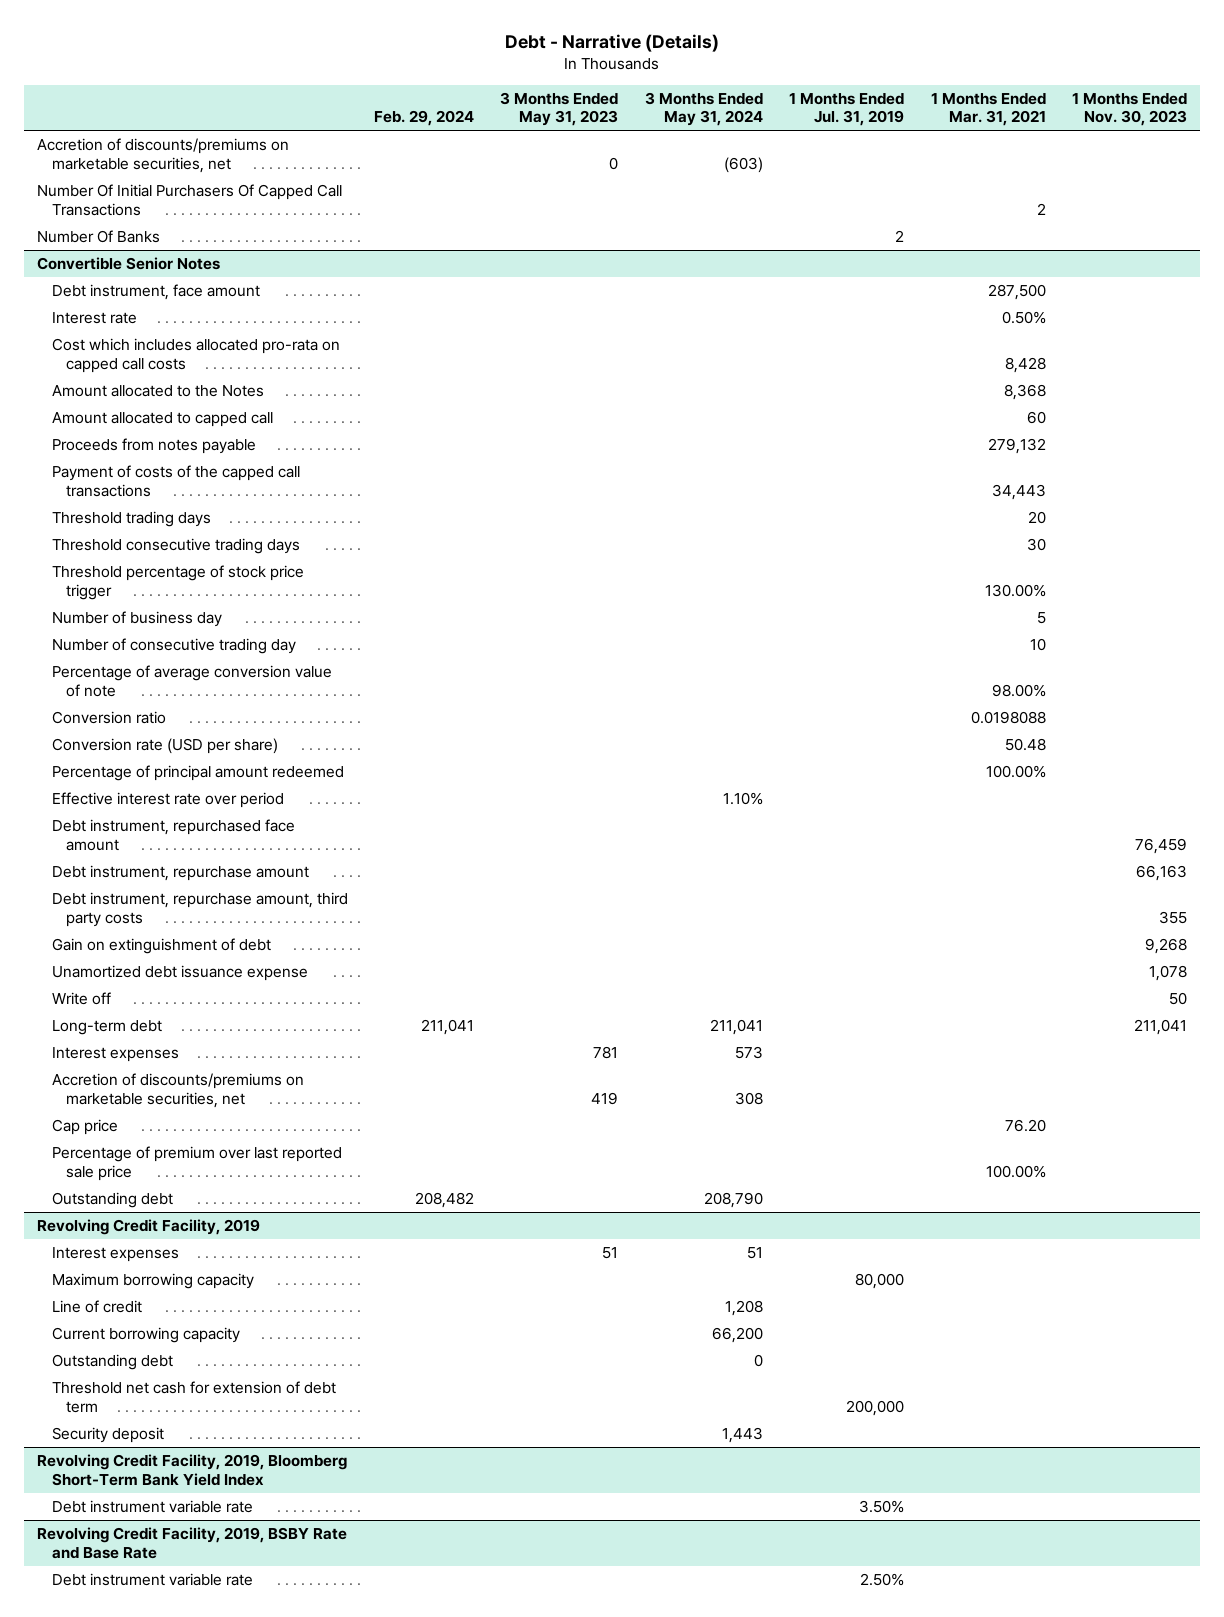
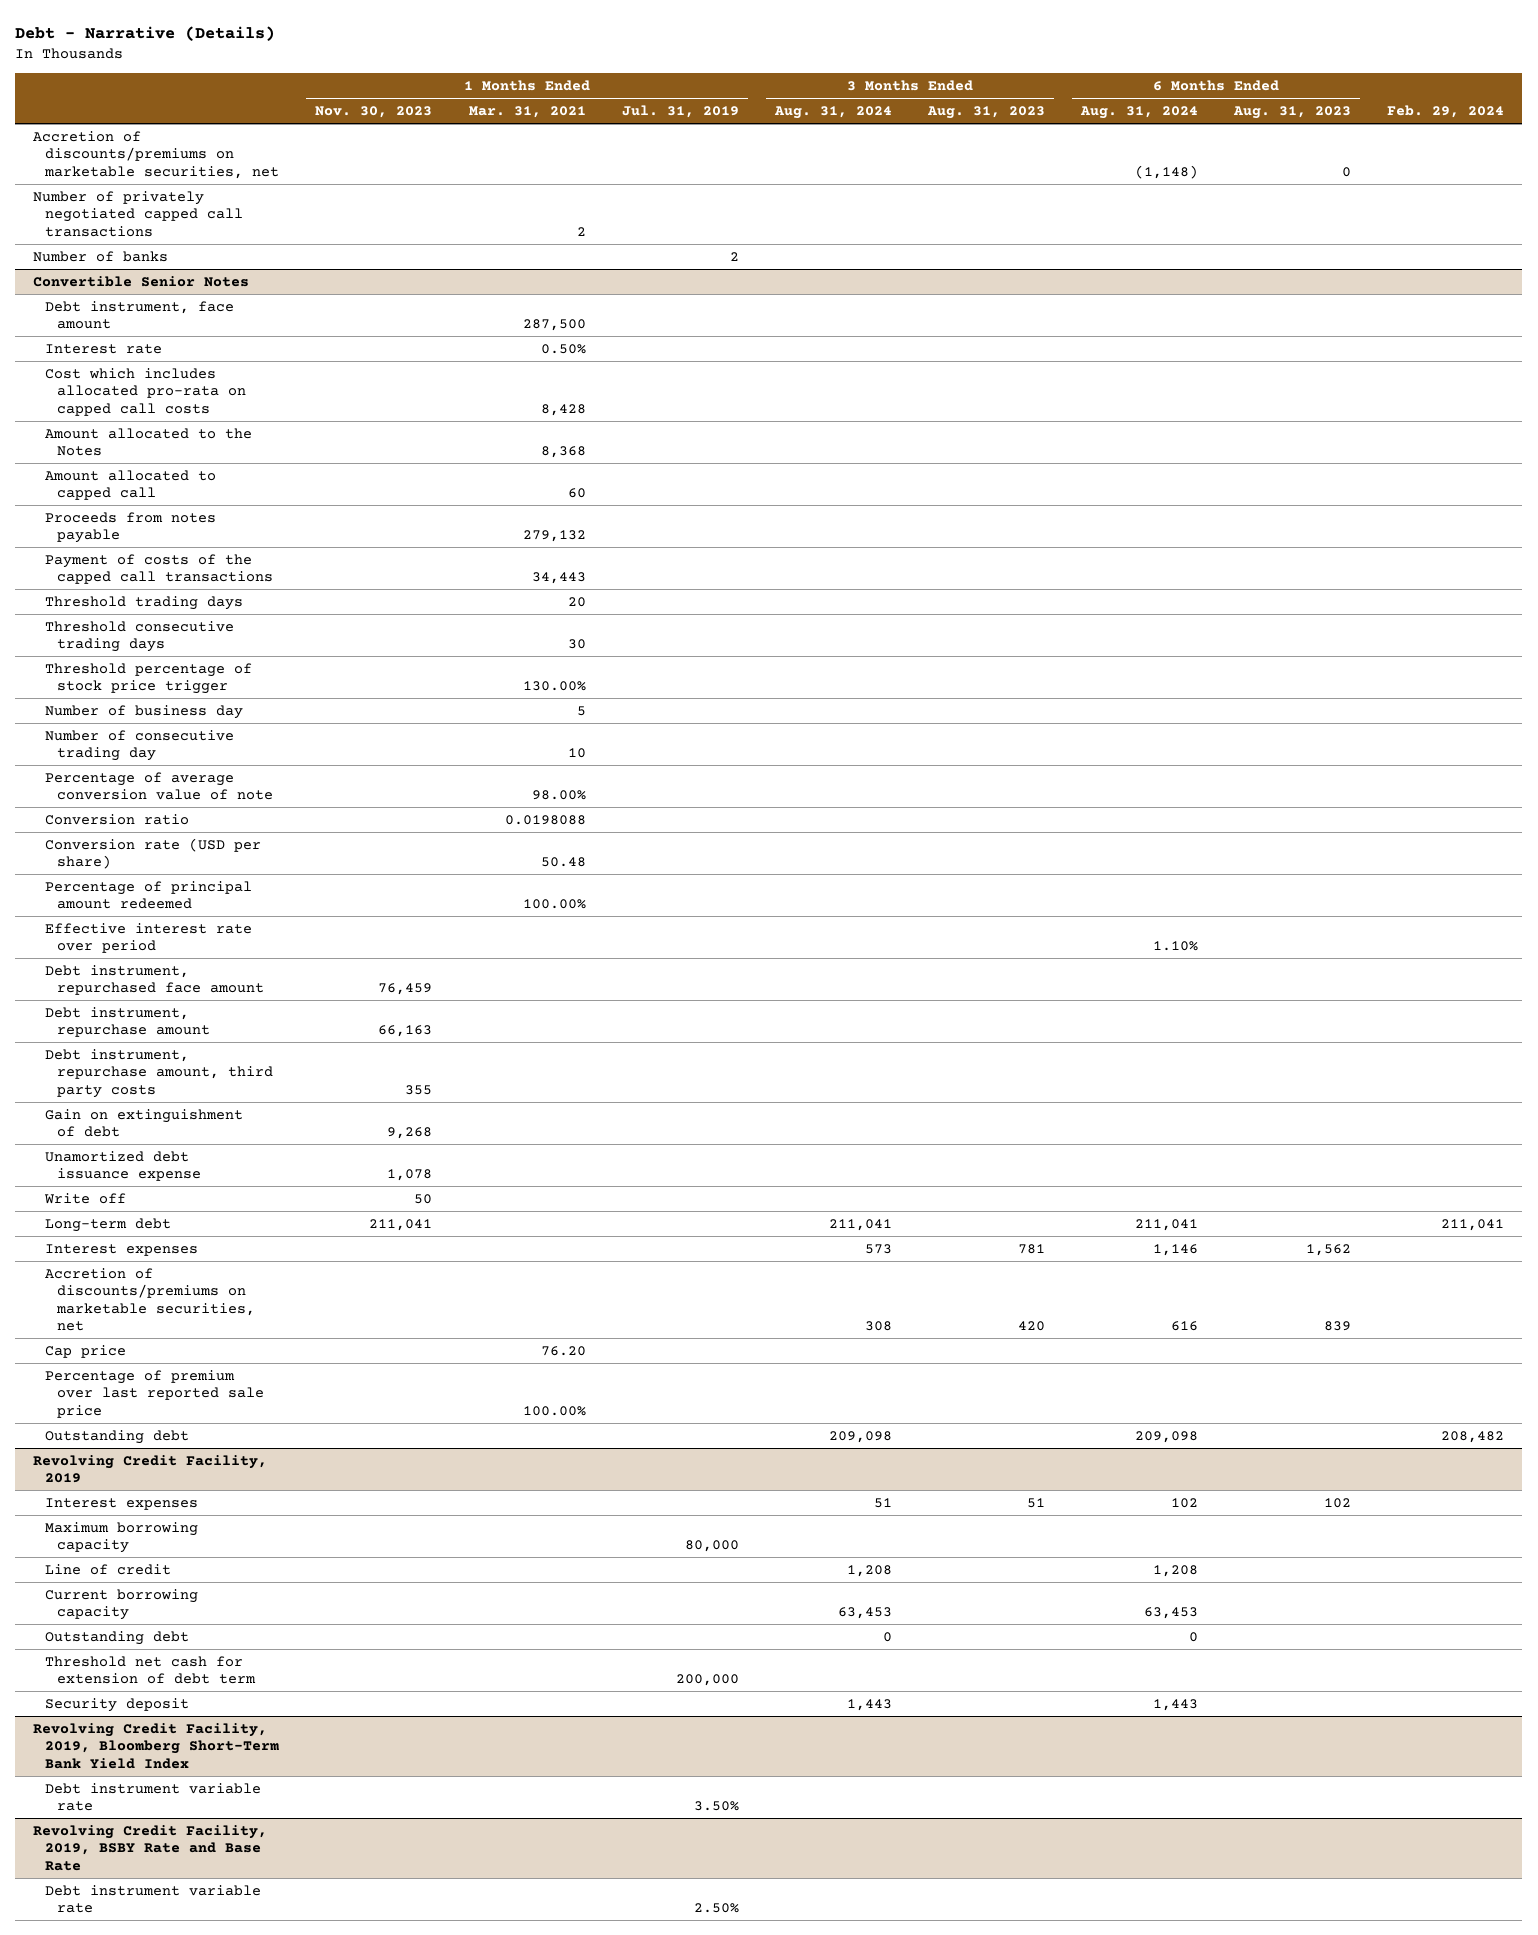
- | Feb. 29, 2024 | 3 Months Ended May 31, 2023 | 3 Months Ended May 31, 2024 | 1 Months Ended Jul. 31, 2019 | 1 Months Ended Mar. 31, 2021 | 1 Months Ended Nov. 30, 2023
+ | 1 Months Ended Nov. 30, 2023 | 1 Months Ended Mar. 31, 2021 | 1 Months Ended Jul. 31, 2019 | 3 Months Ended Aug. 31, 2024 | 3 Months Ended Aug. 31, 2023 | 6 Months Ended Aug. 31, 2024 | 6 Months Ended Aug. 31, 2023 | Feb. 29, 2024
- Number Of Initial Purchasers Of Capped Call Transactions | | | | | 2 |
- Number Of Banks | | | | 2 | |
+ Number of privately negotiated capped call transactions | | 2 | | | | | |
+ Number of banks | | | 2 | | | | |

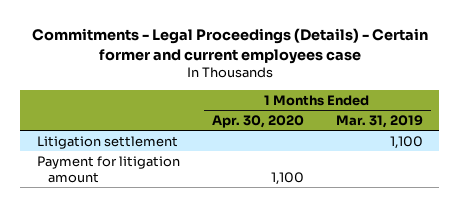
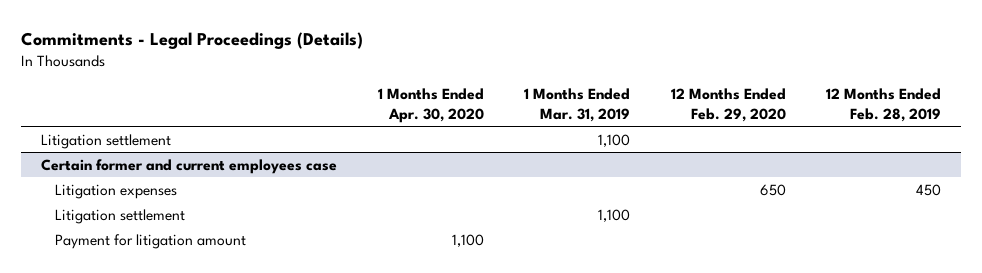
- Commitments - Legal Proceedings (Details) - Certain former and current employees case
+ Commitments - Legal Proceedings (Details)
- | 1 Months Ended Apr. 30, 2020 | 1 Months Ended Mar. 31, 2019
+ | 1 Months Ended Apr. 30, 2020 | 1 Months Ended Mar. 31, 2019 | 12 Months Ended Feb. 29, 2020 | 12 Months Ended Feb. 28, 2019
- Payment for litigation amount | 1,100 |
+ Certain former and current employees case
+ Litigation expenses | | | 650 | 450
+ Litigation settlement | | 1,100 | |
+ Payment for litigation amount | 1,100 | | |

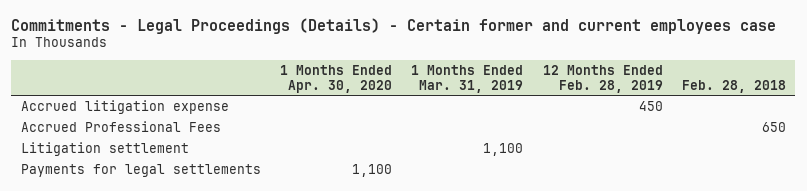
- Commitments - Legal Proceedings (Details)
+ Commitments - Legal Proceedings (Details) - Certain former and current employees case
- | 1 Months Ended Apr. 30, 2020 | 1 Months Ended Mar. 31, 2019 | 12 Months Ended Feb. 29, 2020 | 12 Months Ended Feb. 28, 2019
+ | 1 Months Ended Apr. 30, 2020 | 1 Months Ended Mar. 31, 2019 | 12 Months Ended Feb. 28, 2019 | Feb. 28, 2018
+ Accrued litigation expense | | | 450 |
+ Accrued Professional Fees | | | | 650
- Certain former and current employees case
- Litigation expenses | | | 650 | 450
- Litigation settlement | | 1,100 | |
- Payment for litigation amount | 1,100 | | |
+ Payments for legal settlements | 1,100 | | |

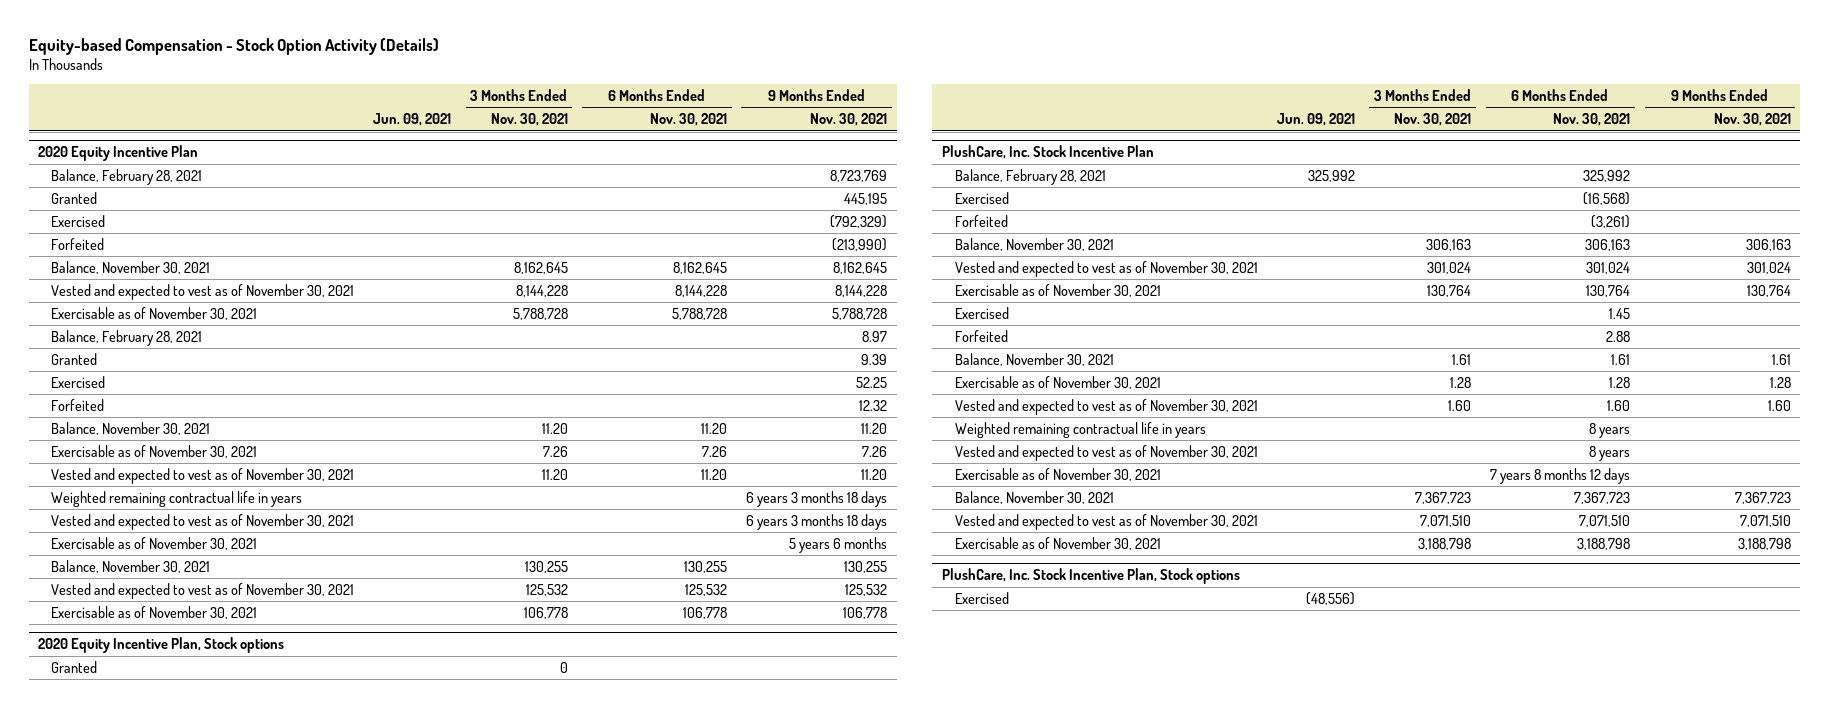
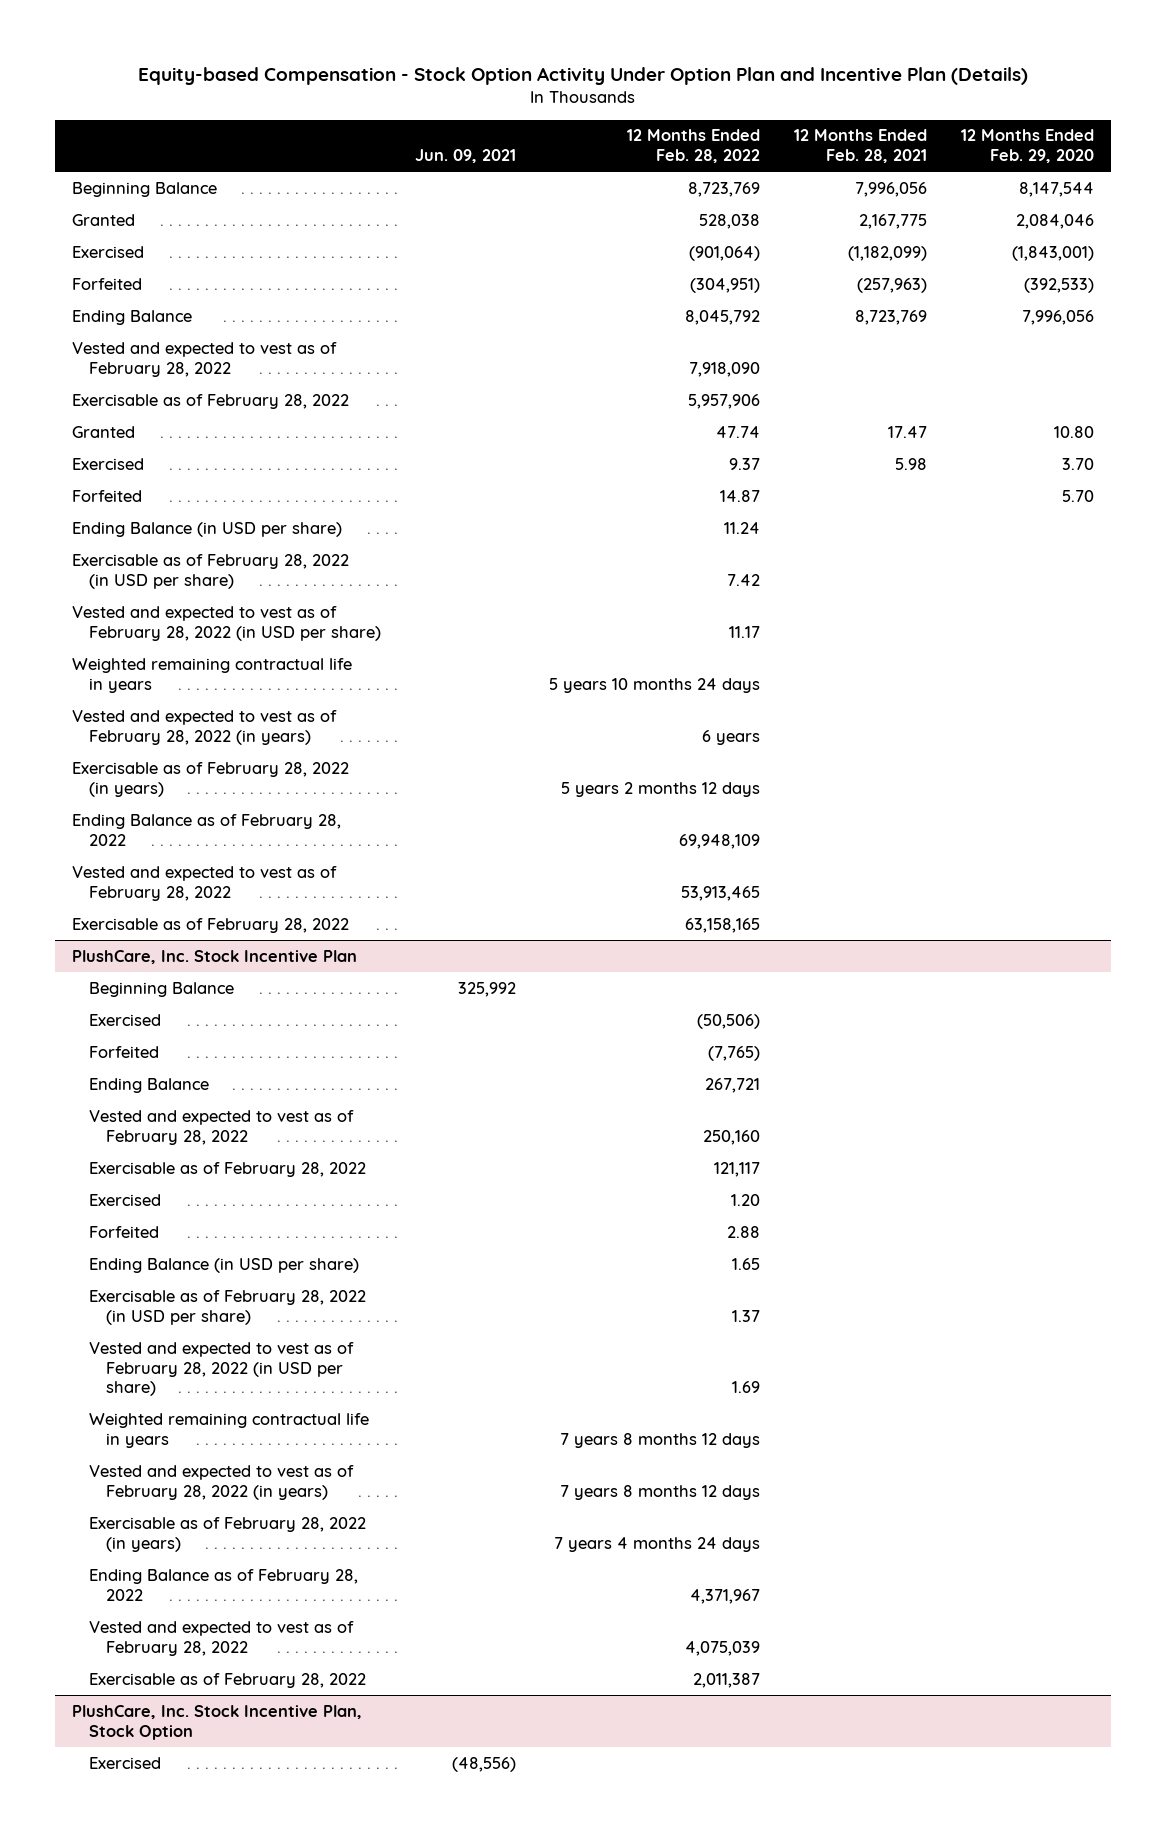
- Equity-based Compensation - Stock Option Activity (Details)
+ Equity-based Compensation - Stock Option Activity Under Option Plan and Incentive Plan (Details)
- | Jun. 09, 2021 | 3 Months Ended Nov. 30, 2021 | 6 Months Ended Nov. 30, 2021 | 9 Months Ended Nov. 30, 2021
+ | Jun. 09, 2021 | 12 Months Ended Feb. 28, 2022 | 12 Months Ended Feb. 28, 2021 | 12 Months Ended Feb. 29, 2020
- 2020 Equity Incentive Plan
- Balance, February 28, 2021 | | | | 8,723,769
- Granted | | | | 445,195
- Exercised | | | | (792,329)
- Forfeited | | | | (213,990)
- Balance, November 30, 2021 | | 8,162,645 | 8,162,645 | 8,162,645
- Vested and expected to vest as of November 30, 2021 | | 8,144,228 | 8,144,228 | 8,144,228
- Exercisable as of November 30, 2021 | | 5,788,728 | 5,788,728 | 5,788,728
- Balance, February 28, 2021 | | | | 8.97
- Granted | | | | 9.39
- Exercised | | | | 52.25
- Forfeited | | | | 12.32
- Balance, November 30, 2021 | | 11.20 | 11.20 | 11.20
- Exercisable as of November 30, 2021 | | 7.26 | 7.26 | 7.26
- Vested and expected to vest as of November 30, 2021 | | 11.20 | 11.20 | 11.20
- Weighted remaining contractual life in years | | | | 6 years 3 months 18 days
- Vested and expected to vest as of November 30, 2021 | | | | 6 years 3 months 18 days
- Exercisable as of November 30, 2021 | | | | 5 years 6 months
- Balance, November 30, 2021 | | 130,255 | 130,255 | 130,255
- Vested and expected to vest as of November 30, 2021 | | 125,532 | 125,532 | 125,532
- Exercisable as of November 30, 2021 | | 106,778 | 106,778 | 106,778
- 2020 Equity Incentive Plan, Stock options
- Granted | | 0 | |
+ Beginning Balance | | 8,723,769 | 7,996,056 | 8,147,544
+ Granted | | 528,038 | 2,167,775 | 2,084,046
+ Exercised | | (901,064) | (1,182,099) | (1,843,001)
+ Forfeited | | (304,951) | (257,963) | (392,533)
+ Ending Balance | | 8,045,792 | 8,723,769 | 7,996,056
+ Vested and expected to vest as of February 28, 2022 | | 7,918,090 | |
+ Exercisable as of February 28, 2022 | | 5,957,906 | |
+ Granted | | 47.74 | 17.47 | 10.80
+ Exercised | | 9.37 | 5.98 | 3.70
+ Forfeited | | 14.87 | | 5.70
+ Ending Balance (in USD per share) | | 11.24 | |
+ Exercisable as of February 28, 2022 (in USD per share) | | 7.42 | |
+ Vested and expected to vest as of February 28, 2022 (in USD per share) | | 11.17 | |
+ Weighted remaining contractual life in years | | 5 years 10 months 24 days | |
+ Vested and expected to vest as of February 28, 2022 (in years) | | 6 years | |
+ Exercisable as of February 28, 2022 (in years) | | 5 years 2 months 12 days | |
+ Ending Balance as of February 28, 2022 | | 69,948,109 | |
+ Vested and expected to vest as of February 28, 2022 | | 53,913,465 | |
+ Exercisable as of February 28, 2022 | | 63,158,165 | |
@ PlushCare, Inc. Stock Incentive Plan
- Balance, February 28, 2021 | 325,992 | | 325,992 |
+ Beginning Balance | 325,992 | | |
- Balance, November 30, 2021 | | 306,163 | 306,163 | 306,163
- Vested and expected to vest as of November 30, 2021 | | 301,024 | 301,024 | 301,024
- Exercisable as of November 30, 2021 | | 130,764 | 130,764 | 130,764
+ Ending Balance | | 267,721 | |
+ Vested and expected to vest as of February 28, 2022 | | 250,160 | |
+ Exercisable as of February 28, 2022 | | 121,117 | |
- Balance, November 30, 2021 | | 1.61 | 1.61 | 1.61
- Exercisable as of November 30, 2021 | | 1.28 | 1.28 | 1.28
- Vested and expected to vest as of November 30, 2021 | | 1.60 | 1.60 | 1.60
+ Ending Balance (in USD per share) | | 1.65 | |
+ Exercisable as of February 28, 2022 (in USD per share) | | 1.37 | |
+ Vested and expected to vest as of February 28, 2022 (in USD per share) | | 1.69 | |
- Vested and expected to vest as of November 30, 2021 | | | 8 years |
- Exercisable as of November 30, 2021 | | | 7 years 8 months 12 days |
- Balance, November 30, 2021 | | 7,367,723 | 7,367,723 | 7,367,723
- Vested and expected to vest as of November 30, 2021 | | 7,071,510 | 7,071,510 | 7,071,510
- Exercisable as of November 30, 2021 | | 3,188,798 | 3,188,798 | 3,188,798
- PlushCare, Inc. Stock Incentive Plan, Stock options
@ PlushCare, Inc. Stock Incentive Plan
+ Vested and expected to vest as of February 28, 2022 (in years) | | 7 years 8 months 12 days | |
+ Exercisable as of February 28, 2022 (in years) | | 7 years 4 months 24 days | |
+ Ending Balance as of February 28, 2022 | | 4,371,967 | |
+ Vested and expected to vest as of February 28, 2022 | | 4,075,039 | |
+ Exercisable as of February 28, 2022 | | 2,011,387 | |
+ PlushCare, Inc. Stock Incentive Plan, Stock Option

